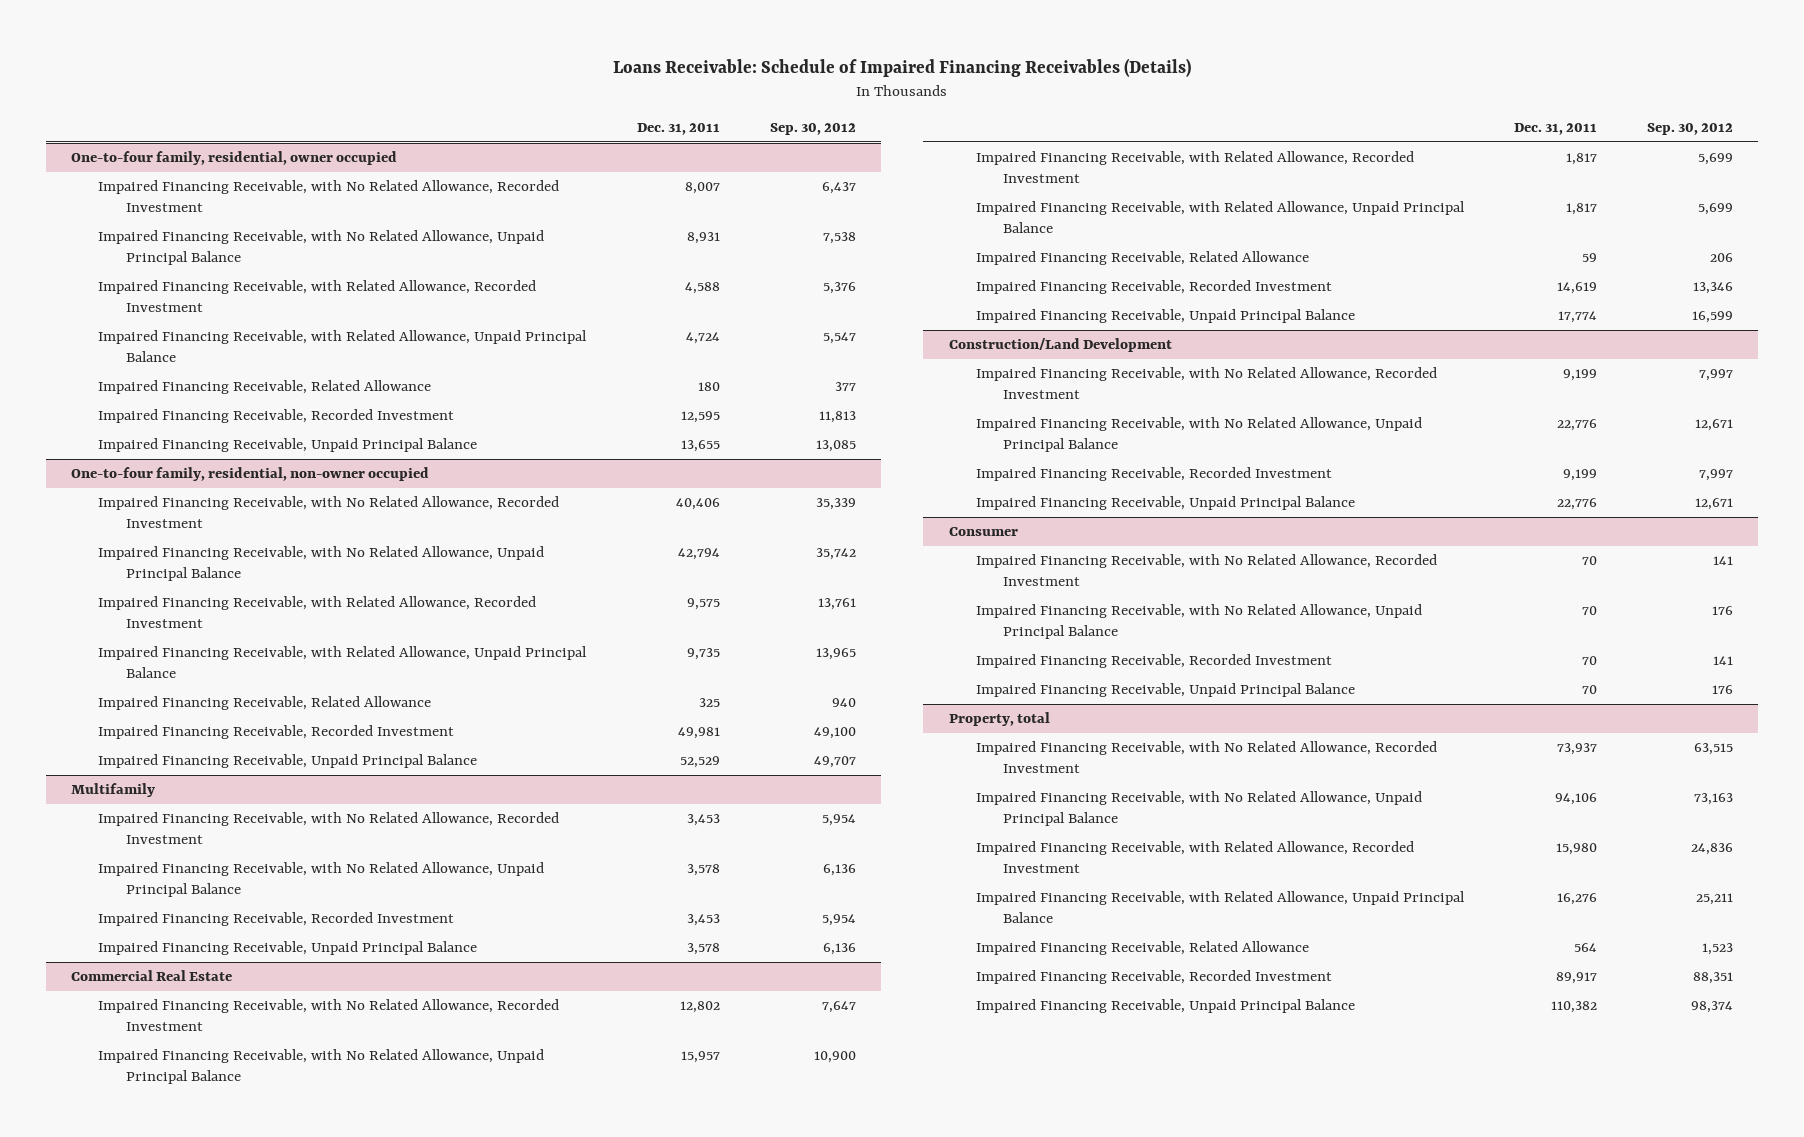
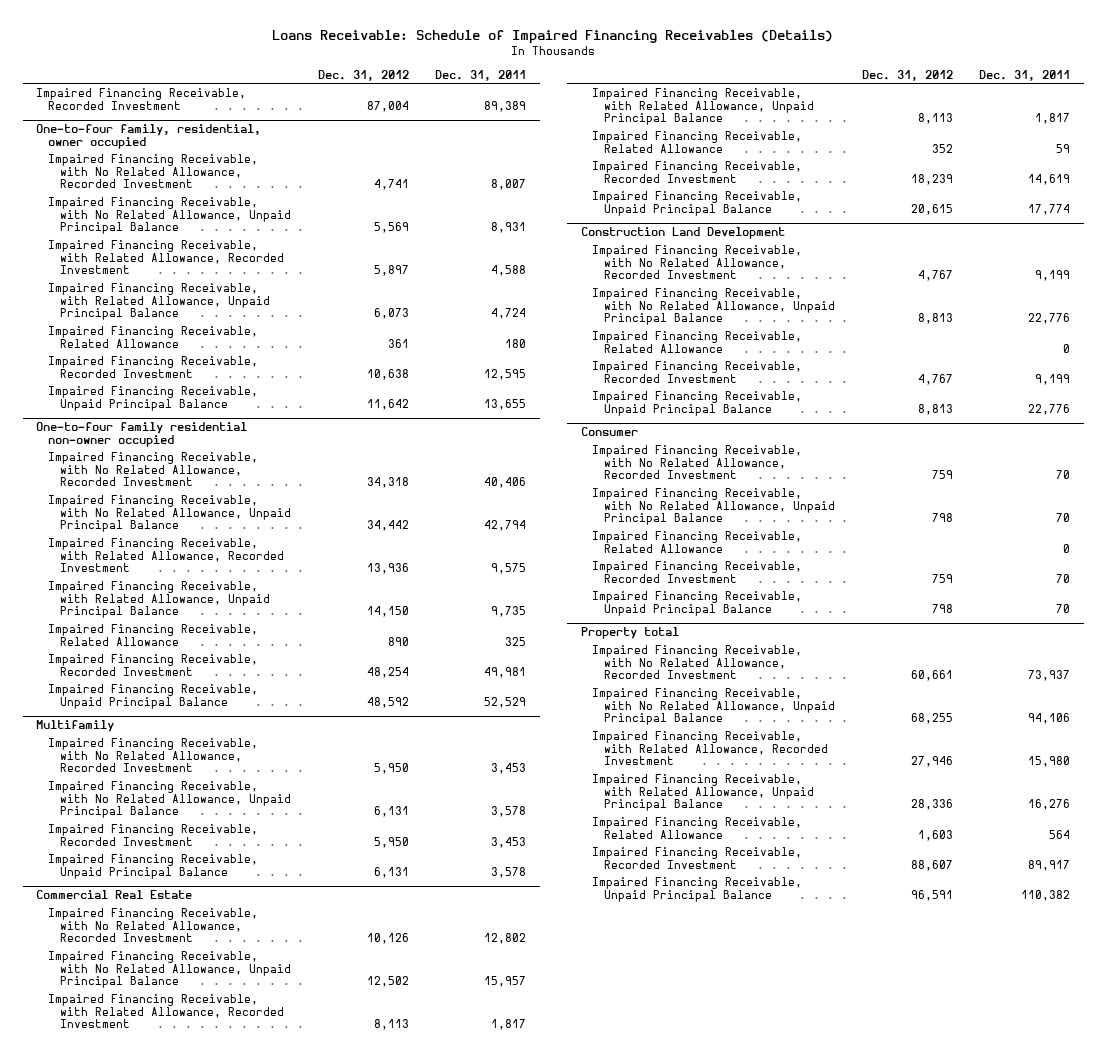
- | Dec. 31, 2011 | Sep. 30, 2012
+ | Dec. 31, 2012 | Dec. 31, 2011
+ Impaired Financing Receivable, Recorded Investment | 87,004 | 89,389
- One-to-four family, residential, non-owner occupied
+ One-to-four family residential non-owner occupied
- Construction/Land Development
+ Construction Land Development
+ Impaired Financing Receivable, Related Allowance | | 0
@ Consumer
+ Impaired Financing Receivable, Related Allowance | | 0
- Property, total
+ Property total

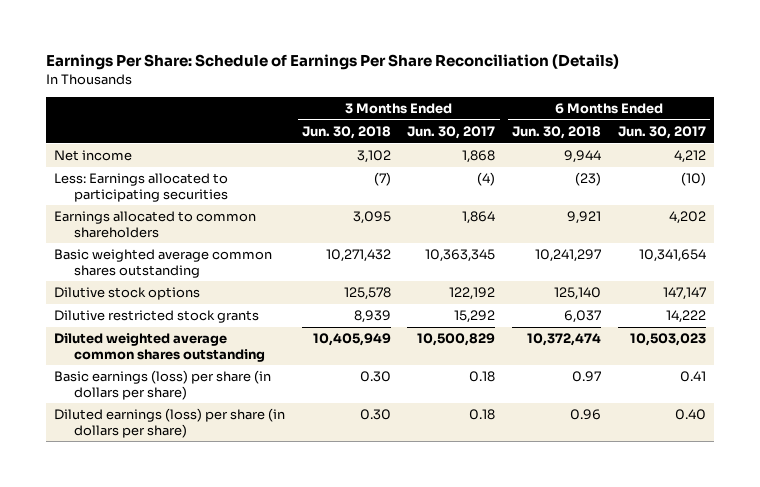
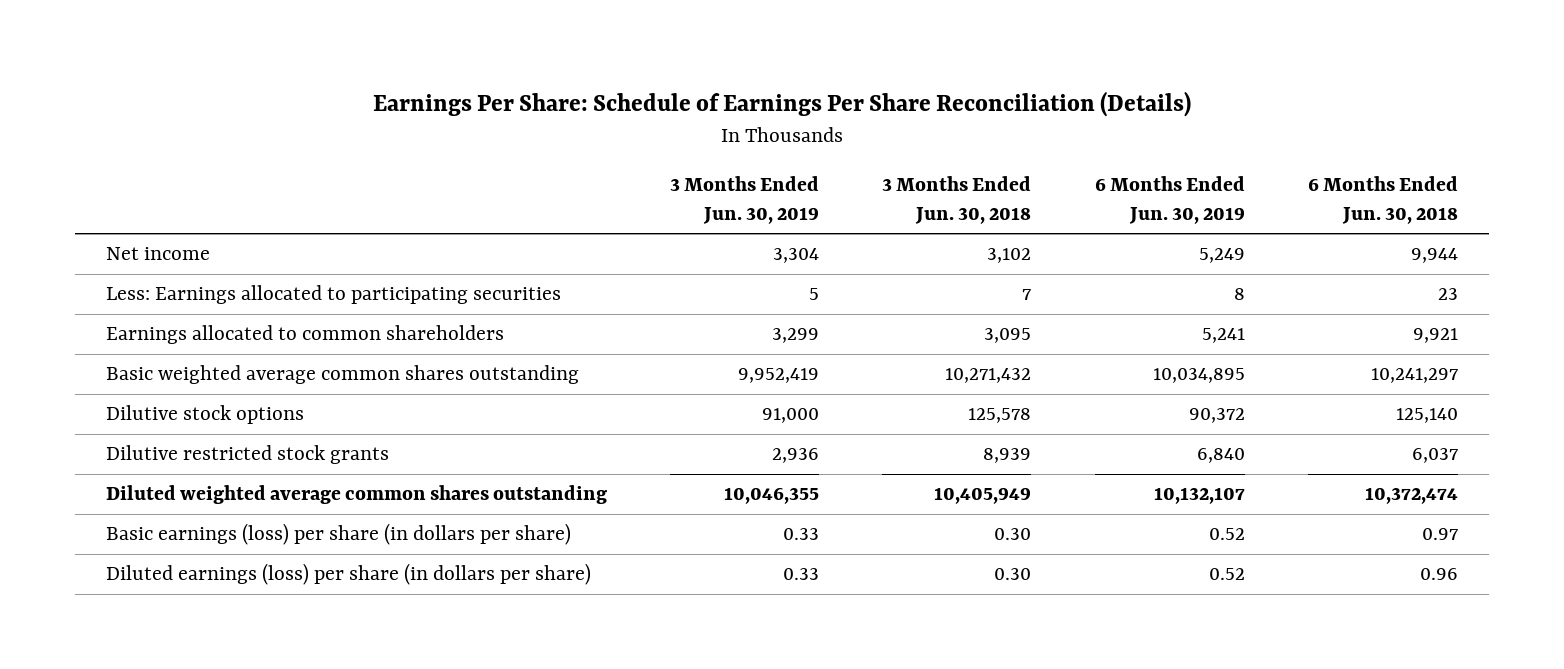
- | 3 Months Ended Jun. 30, 2018 | 3 Months Ended Jun. 30, 2017 | 6 Months Ended Jun. 30, 2018 | 6 Months Ended Jun. 30, 2017
+ | 3 Months Ended Jun. 30, 2019 | 3 Months Ended Jun. 30, 2018 | 6 Months Ended Jun. 30, 2019 | 6 Months Ended Jun. 30, 2018
- Less: Earnings allocated to participating securities | (7) | (4) | (23) | (10)
+ Less: Earnings allocated to participating securities | 5 | 7 | 8 | 23

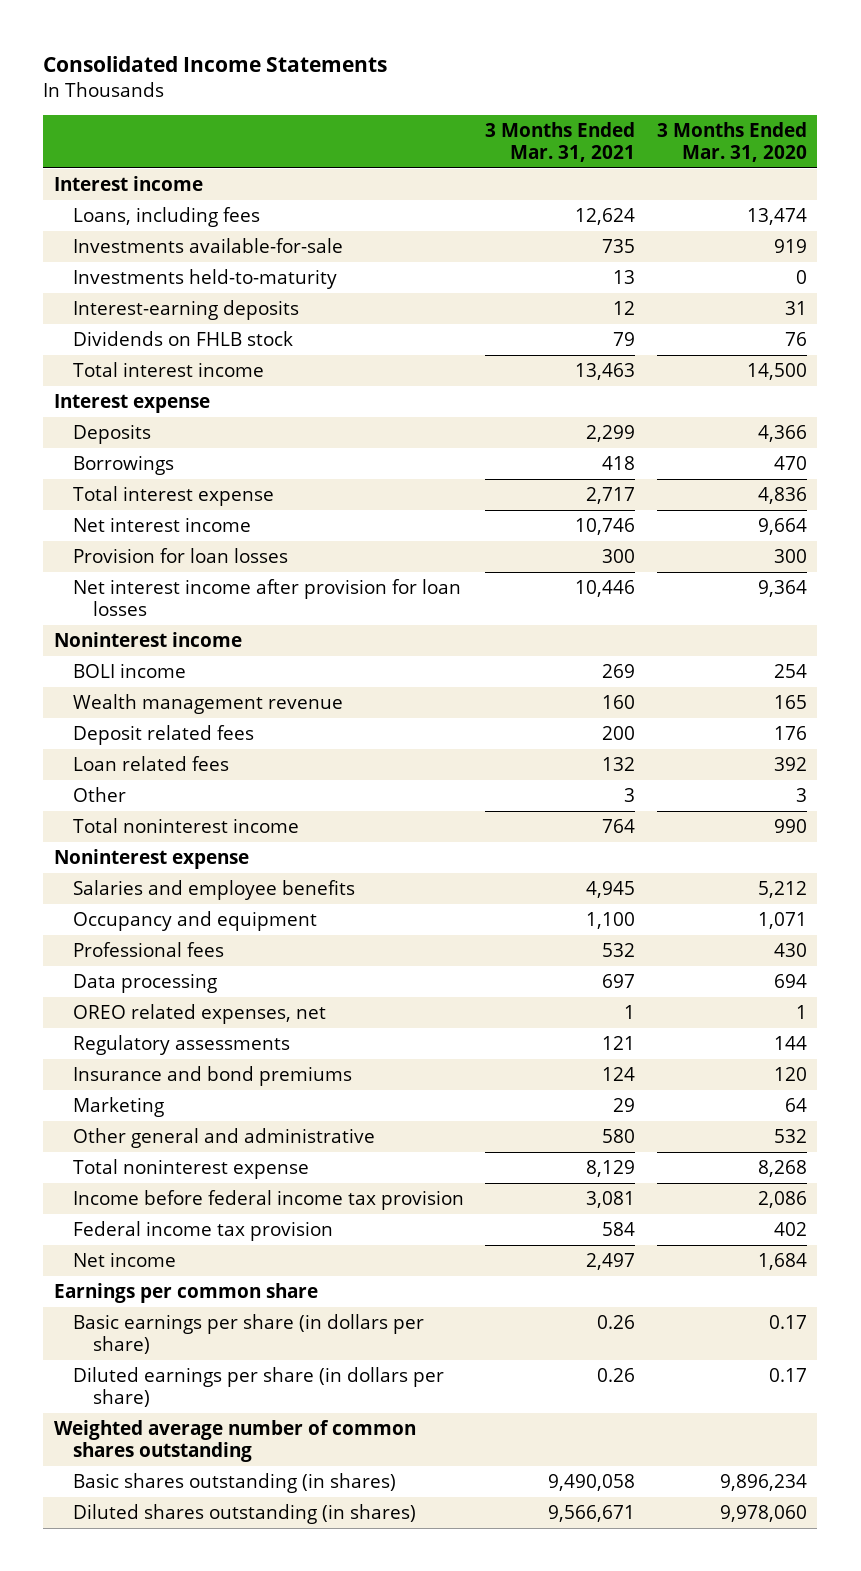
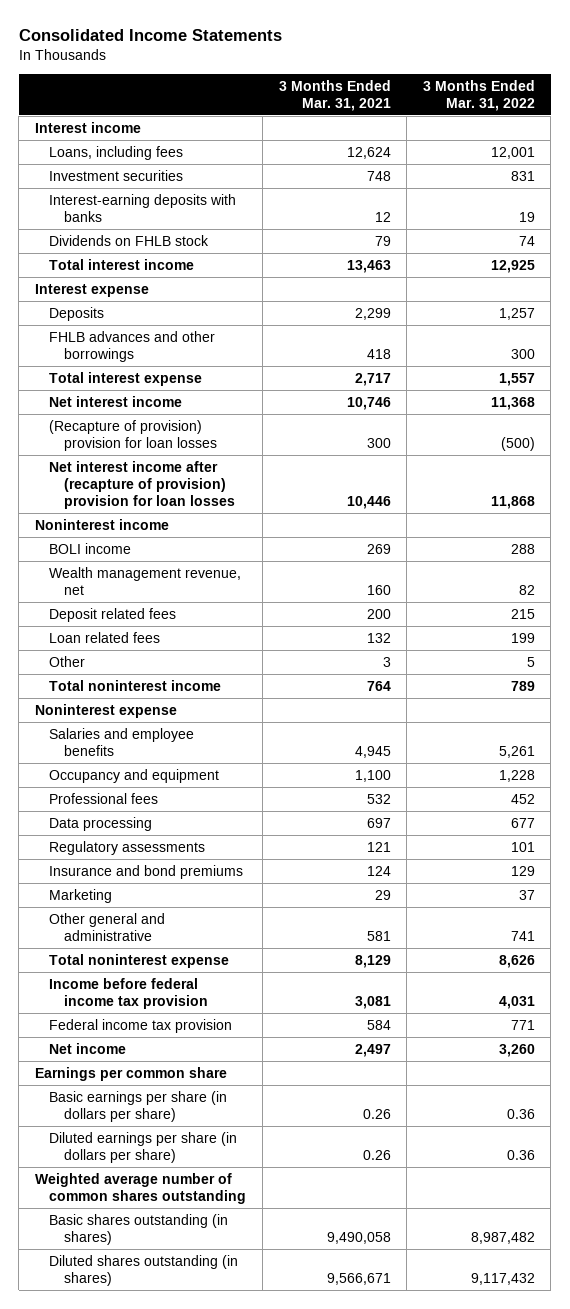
- | 3 Months Ended Mar. 31, 2021 | 3 Months Ended Mar. 31, 2020
+ | 3 Months Ended Mar. 31, 2021 | 3 Months Ended Mar. 31, 2022
- Investments available-for-sale | 735 | 919
- Investments held-to-maturity | 13 | 0
- Interest-earning deposits | 12 | 31
+ Investment securities | 748 | 831
+ Interest-earning deposits with banks | 12 | 19
- Borrowings | 418 | 470
+ FHLB advances and other borrowings | 418 | 300
- Provision for loan losses | 300 | 300
- Net interest income after provision for loan losses | 10,446 | 9,364
+ (Recapture of provision) provision for loan losses | 300 | (500)
+ Net interest income after (recapture of provision) provision for loan losses | 10,446 | 11,868
- Wealth management revenue | 160 | 165
+ Wealth management revenue, net | 160 | 82
- OREO related expenses, net | 1 | 1
- Other general and administrative | 580 | 532
+ Other general and administrative | 581 | 741

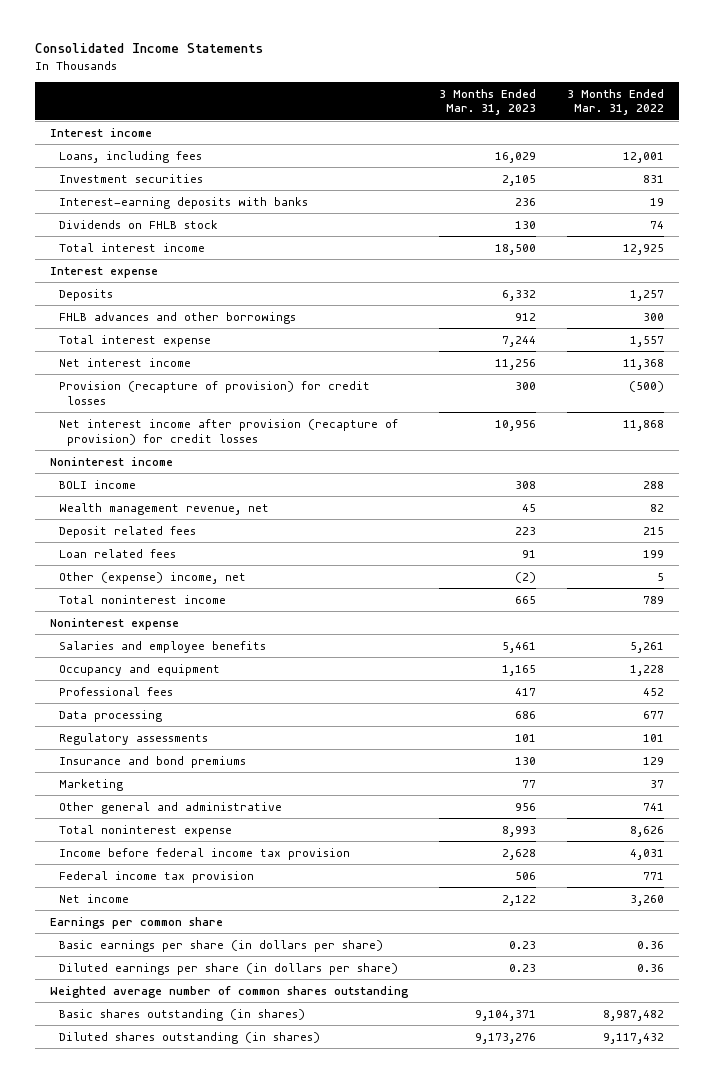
- | 3 Months Ended Mar. 31, 2021 | 3 Months Ended Mar. 31, 2022
+ | 3 Months Ended Mar. 31, 2023 | 3 Months Ended Mar. 31, 2022
- (Recapture of provision) provision for loan losses | 300 | (500)
- Net interest income after (recapture of provision) provision for loan losses | 10,446 | 11,868
+ Provision (recapture of provision) for credit losses | 300 | (500)
+ Net interest income after provision (recapture of provision) for credit losses | 10,956 | 11,868
- Other | 3 | 5
+ Other (expense) income, net | (2) | 5

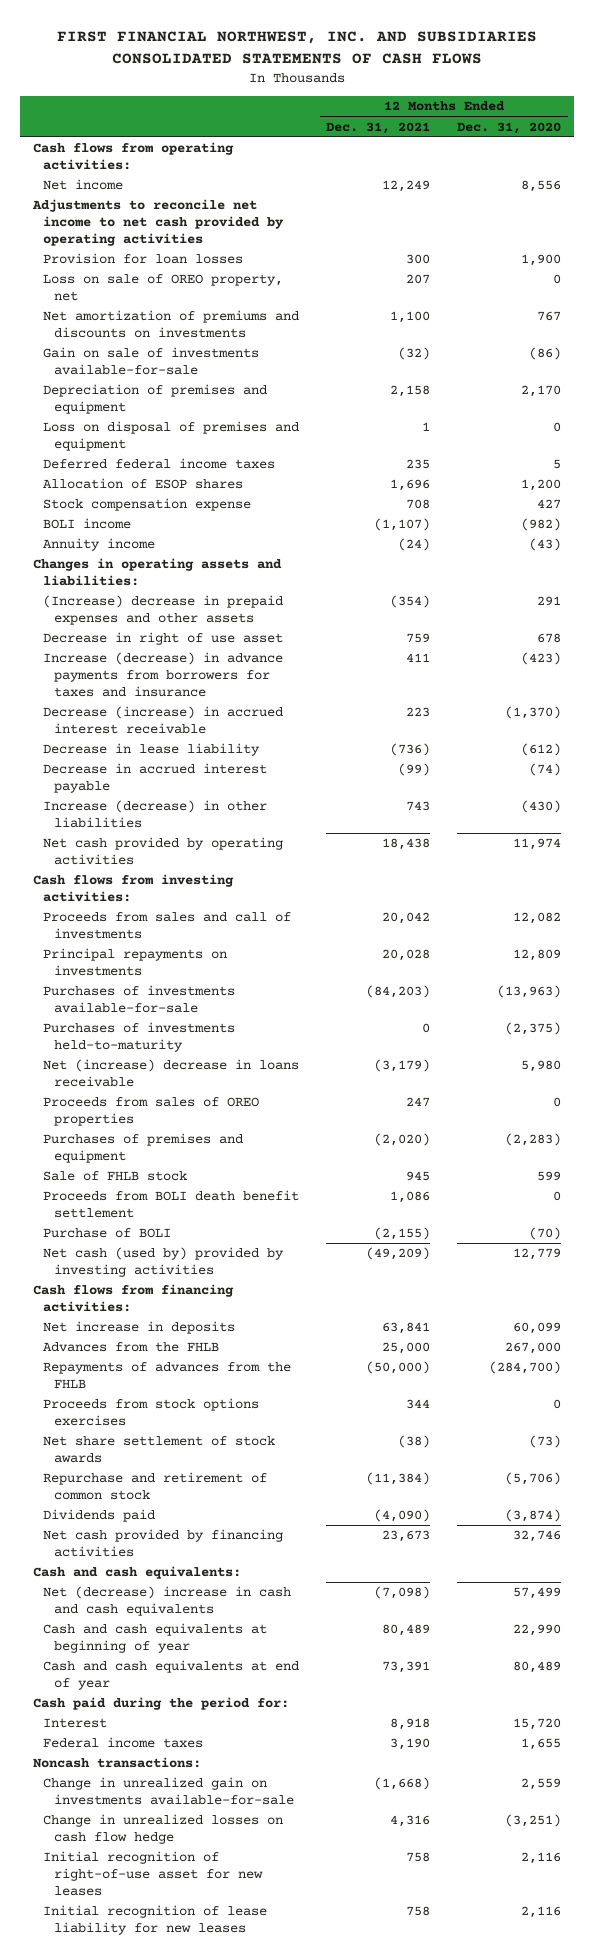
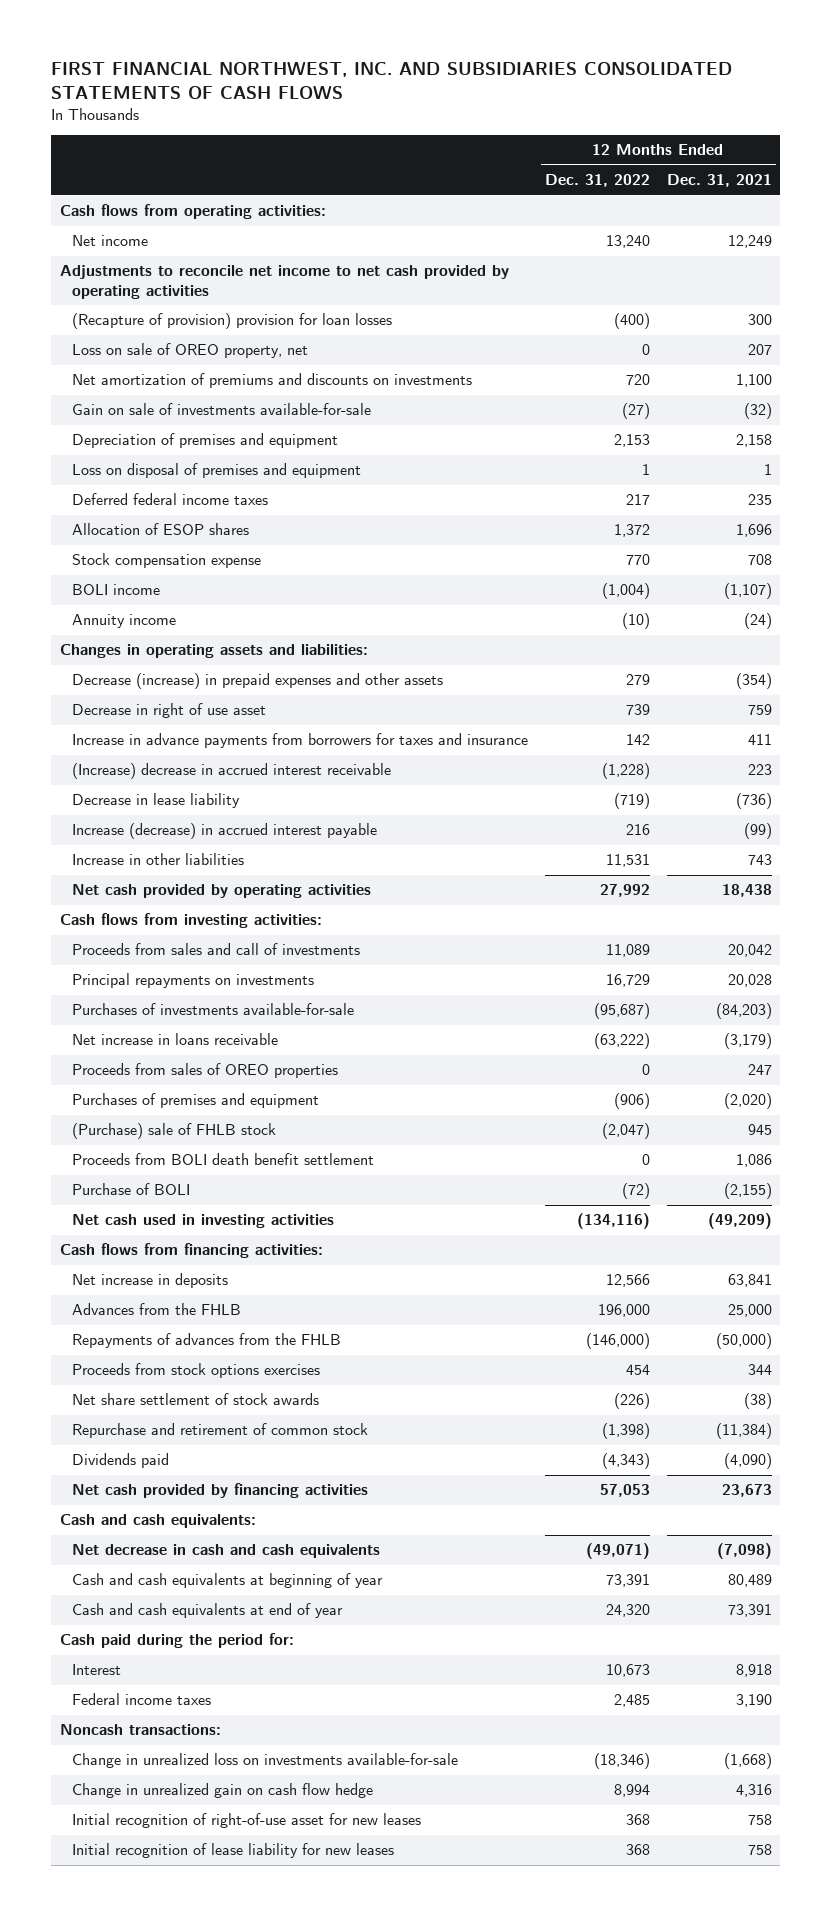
- | 12 Months Ended Dec. 31, 2021 | 12 Months Ended Dec. 31, 2020
+ | 12 Months Ended Dec. 31, 2022 | 12 Months Ended Dec. 31, 2021
- Provision for loan losses | 300 | 1,900
+ (Recapture of provision) provision for loan losses | (400) | 300
- (Increase) decrease in prepaid expenses and other assets | (354) | 291
+ Decrease (increase) in prepaid expenses and other assets | 279 | (354)
- Increase (decrease) in advance payments from borrowers for taxes and insurance | 411 | (423)
- Decrease (increase) in accrued interest receivable | 223 | (1,370)
+ Increase in advance payments from borrowers for taxes and insurance | 142 | 411
+ (Increase) decrease in accrued interest receivable | (1,228) | 223
- Decrease in accrued interest payable | (99) | (74)
- Increase (decrease) in other liabilities | 743 | (430)
+ Increase (decrease) in accrued interest payable | 216 | (99)
+ Increase in other liabilities | 11,531 | 743
- Purchases of investments held-to-maturity | 0 | (2,375)
- Net (increase) decrease in loans receivable | (3,179) | 5,980
+ Net increase in loans receivable | (63,222) | (3,179)
- Sale of FHLB stock | 945 | 599
+ (Purchase) sale of FHLB stock | (2,047) | 945
- Net cash (used by) provided by investing activities | (49,209) | 12,779
+ Net cash used in investing activities | (134,116) | (49,209)
- Net (decrease) increase in cash and cash equivalents | (7,098) | 57,499
+ Net decrease in cash and cash equivalents | (49,071) | (7,098)
- Change in unrealized gain on investments available-for-sale | (1,668) | 2,559
- Change in unrealized losses on cash flow hedge | 4,316 | (3,251)
+ Change in unrealized loss on investments available-for-sale | (18,346) | (1,668)
+ Change in unrealized gain on cash flow hedge | 8,994 | 4,316

